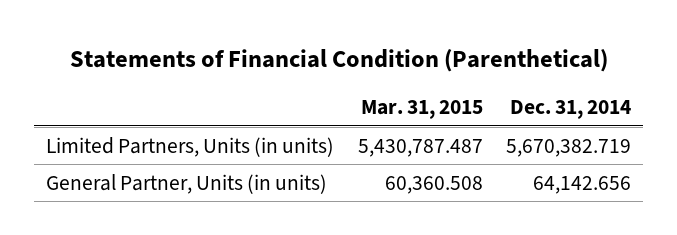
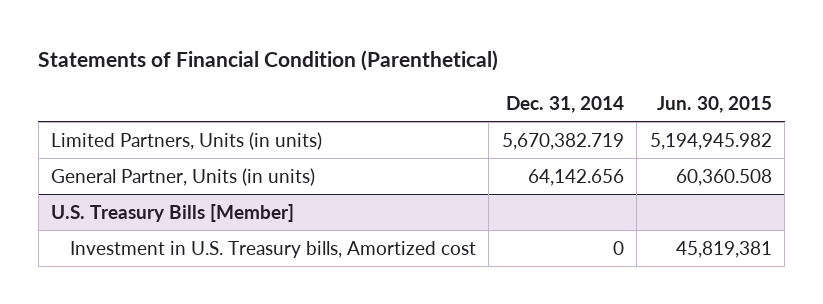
- | Mar. 31, 2015 | Dec. 31, 2014
+ | Dec. 31, 2014 | Jun. 30, 2015
+ U.S. Treasury Bills [Member]
+ Investment in U.S. Treasury bills, Amortized cost | 0 | 45,819,381

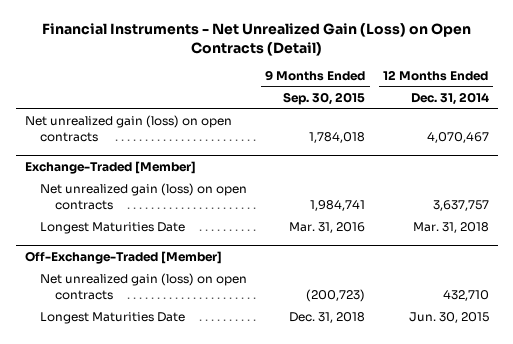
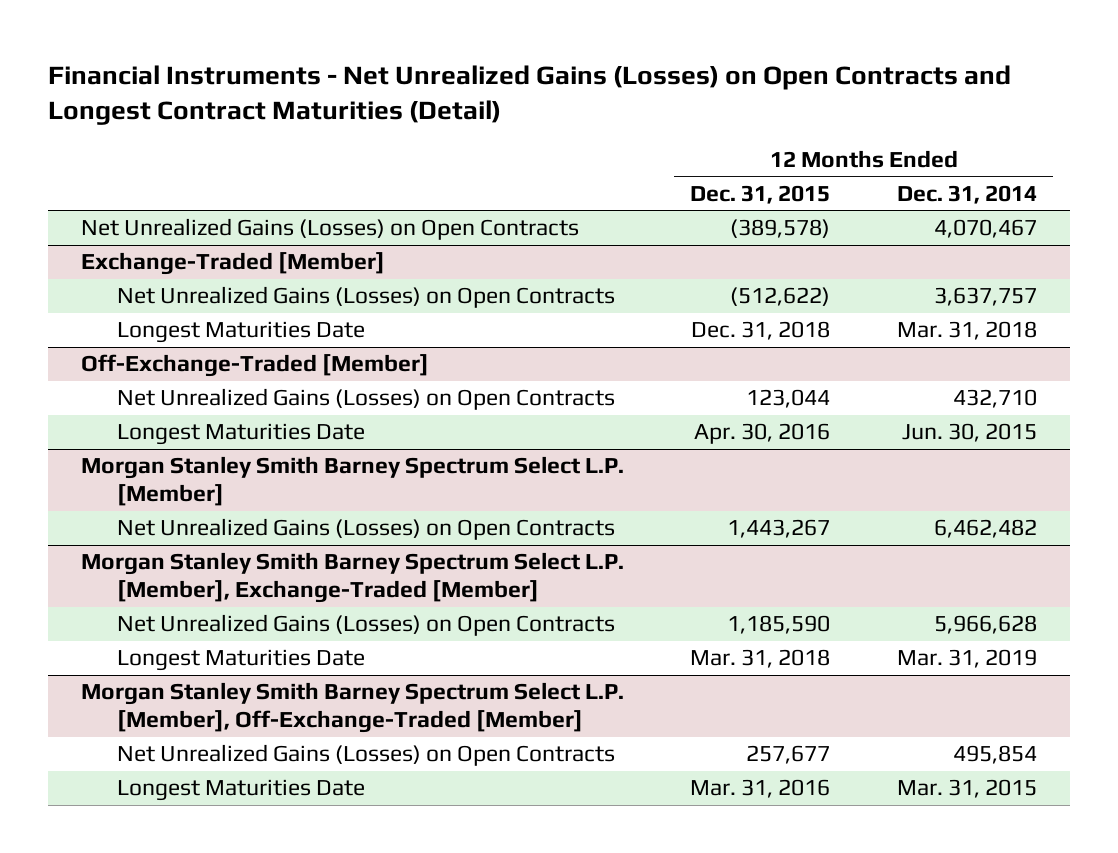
- Financial Instruments - Net Unrealized Gain (Loss) on Open Contracts (Detail)
+ Financial Instruments - Net Unrealized Gains (Losses) on Open Contracts and Longest Contract Maturities (Detail)
- | 9 Months Ended Sep. 30, 2015 | 12 Months Ended Dec. 31, 2014
+ | 12 Months Ended Dec. 31, 2015 | 12 Months Ended Dec. 31, 2014
- Net unrealized gain (loss) on open contracts | 1,784,018 | 4,070,467
+ Net Unrealized Gains (Losses) on Open Contracts | (389,578) | 4,070,467
@ Exchange-Traded [Member]
- Net unrealized gain (loss) on open contracts | 1,984,741 | 3,637,757
+ Net Unrealized Gains (Losses) on Open Contracts | (512,622) | 3,637,757
@ Off-Exchange-Traded [Member]
- Net unrealized gain (loss) on open contracts | (200,723) | 432,710
+ Net Unrealized Gains (Losses) on Open Contracts | 123,044 | 432,710
+ Morgan Stanley Smith Barney Spectrum Select L.P. [Member]
+ Net Unrealized Gains (Losses) on Open Contracts | 1,443,267 | 6,462,482
+ Morgan Stanley Smith Barney Spectrum Select L.P. [Member], Exchange-Traded [Member]
+ Net Unrealized Gains (Losses) on Open Contracts | 1,185,590 | 5,966,628
+ Longest Maturities Date | Mar. 31, 2018 | Mar. 31, 2019
+ Morgan Stanley Smith Barney Spectrum Select L.P. [Member], Off-Exchange-Traded [Member]
+ Net Unrealized Gains (Losses) on Open Contracts | 257,677 | 495,854
+ Longest Maturities Date | Mar. 31, 2016 | Mar. 31, 2015

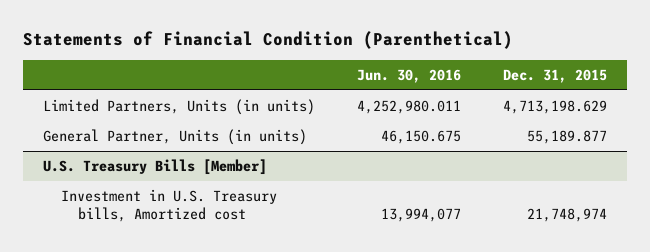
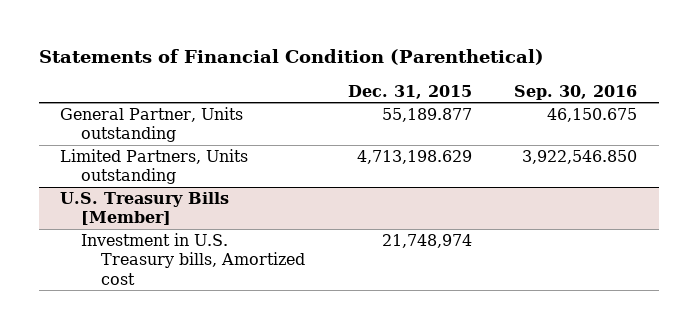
- | Jun. 30, 2016 | Dec. 31, 2015
+ | Dec. 31, 2015 | Sep. 30, 2016
- Limited Partners, Units (in units) | 4,252,980.011 | 4,713,198.629
- General Partner, Units (in units) | 46,150.675 | 55,189.877
+ General Partner, Units outstanding | 55,189.877 | 46,150.675
+ Limited Partners, Units outstanding | 4,713,198.629 | 3,922,546.850

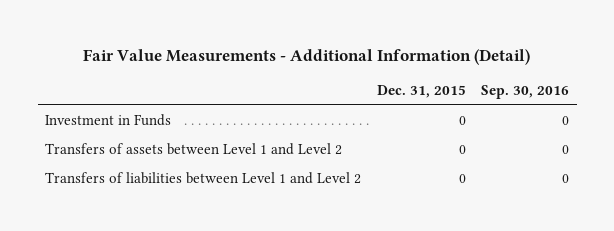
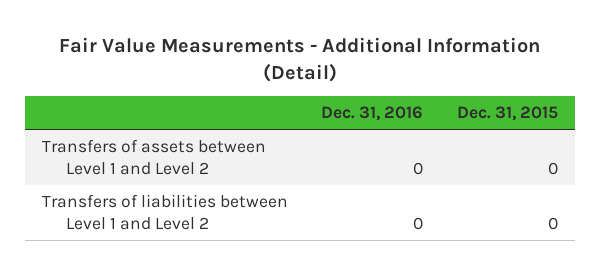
- | Dec. 31, 2015 | Sep. 30, 2016
+ | Dec. 31, 2016 | Dec. 31, 2015
- Investment in Funds | 0 | 0

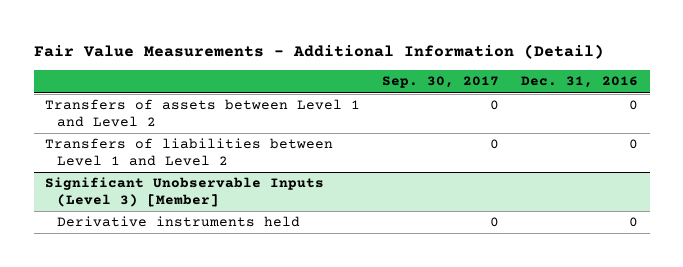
- | Dec. 31, 2016 | Dec. 31, 2015
+ | Sep. 30, 2017 | Dec. 31, 2016
+ Significant Unobservable Inputs (Level 3) [Member]
+ Derivative instruments held | 0 | 0

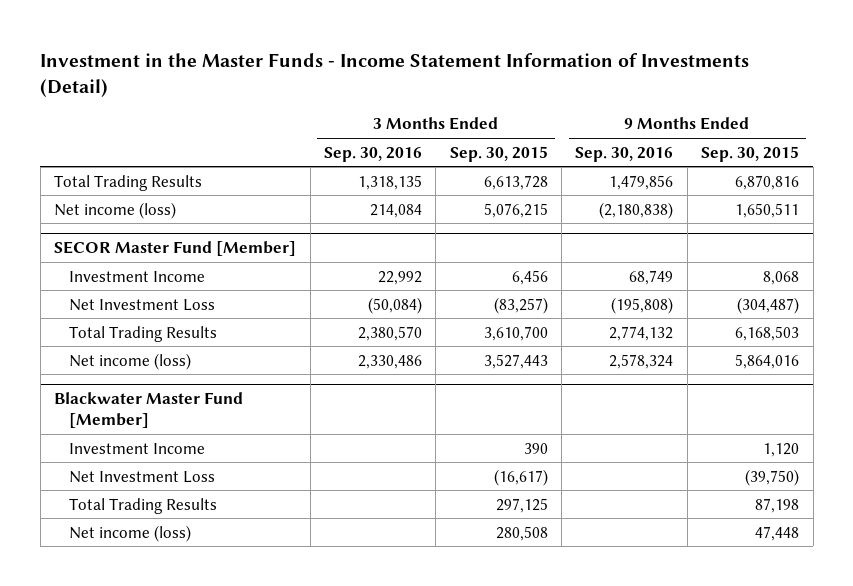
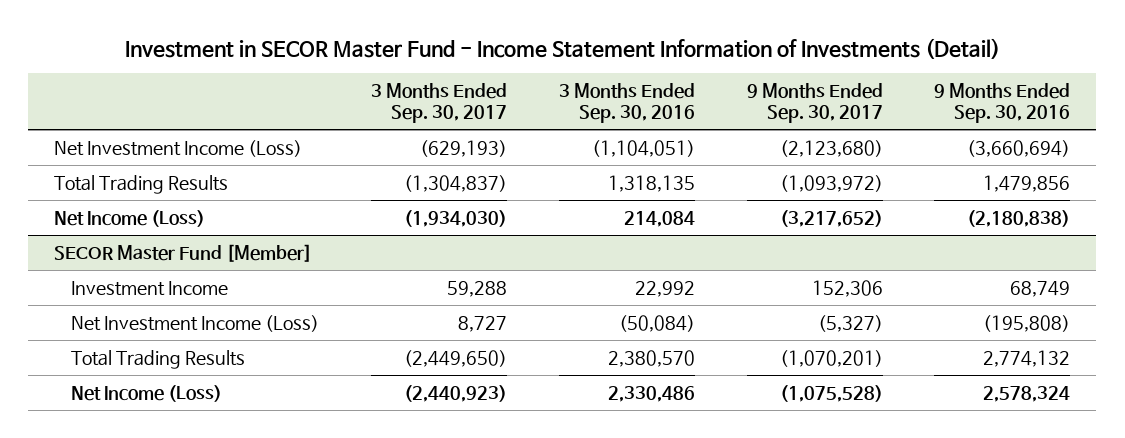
- Investment in the Master Funds - Income Statement Information of Investments (Detail)
+ Investment in SECOR Master Fund - Income Statement Information of Investments (Detail)
- | 3 Months Ended Sep. 30, 2016 | 3 Months Ended Sep. 30, 2015 | 9 Months Ended Sep. 30, 2016 | 9 Months Ended Sep. 30, 2015
+ | 3 Months Ended Sep. 30, 2017 | 3 Months Ended Sep. 30, 2016 | 9 Months Ended Sep. 30, 2017 | 9 Months Ended Sep. 30, 2016
+ Net Investment Income (Loss) | (629,193) | (1,104,051) | (2,123,680) | (3,660,694)
- Net income (loss) | 214,084 | 5,076,215 | (2,180,838) | 1,650,511
+ Net Income (Loss) | (1,934,030) | 214,084 | (3,217,652) | (2,180,838)
@ SECOR Master Fund [Member]
- Net Investment Loss | (50,084) | (83,257) | (195,808) | (304,487)
+ Net Investment Income (Loss) | 8,727 | (50,084) | (5,327) | (195,808)
- Net income (loss) | 2,330,486 | 3,527,443 | 2,578,324 | 5,864,016
- Blackwater Master Fund [Member]
- Investment Income | | 390 | | 1,120
- Net Investment Loss | | (16,617) | | (39,750)
- Total Trading Results | | 297,125 | | 87,198
- Net income (loss) | | 280,508 | | 47,448
@ SECOR Master Fund [Member]
+ Net Income (Loss) | (2,440,923) | 2,330,486 | (1,075,528) | 2,578,324

